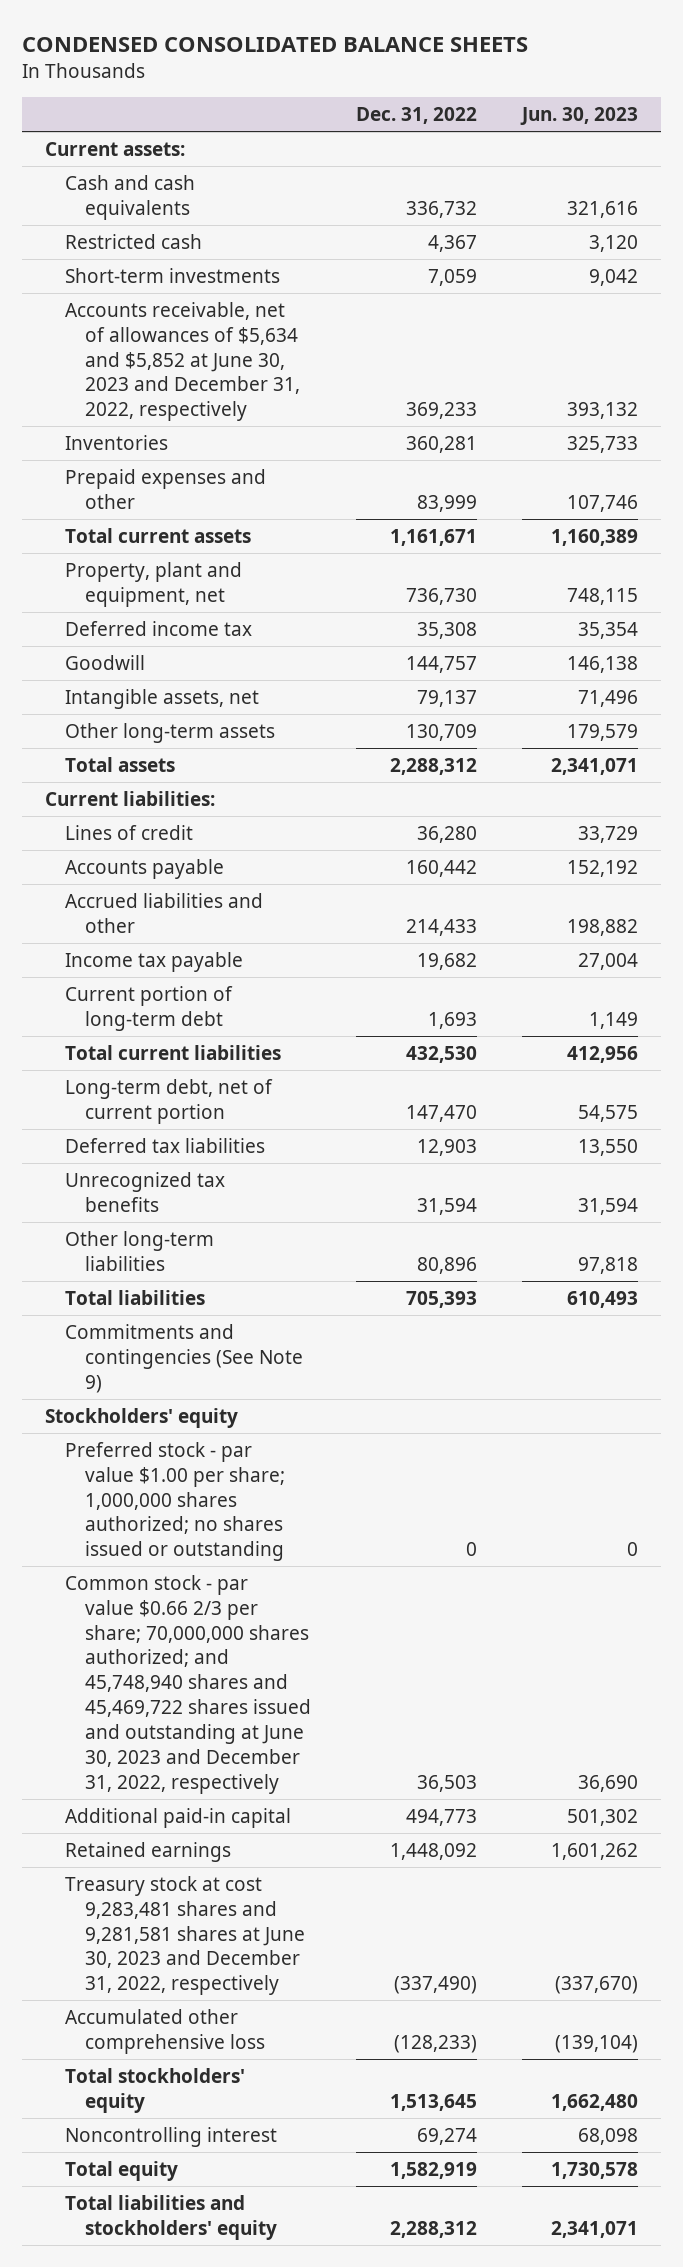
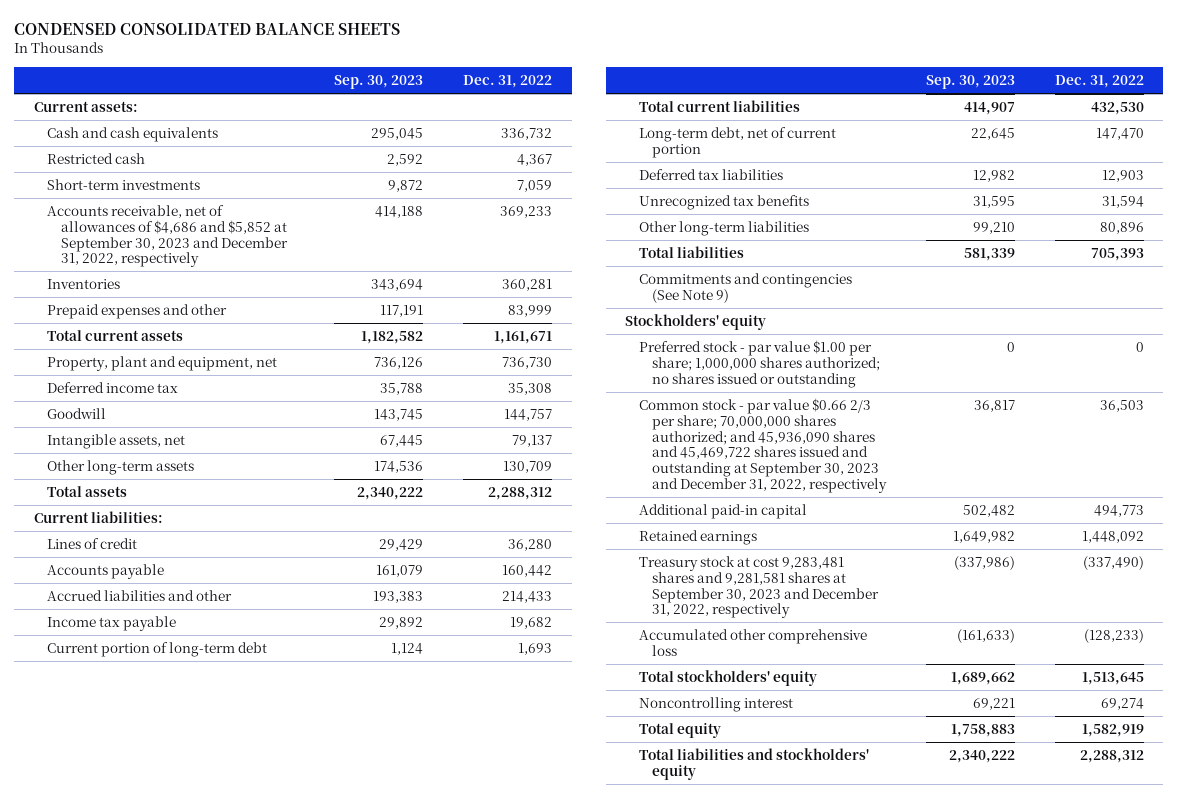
- | Dec. 31, 2022 | Jun. 30, 2023
+ | Sep. 30, 2023 | Dec. 31, 2022
- Accounts receivable, net of allowances of $5,634 and $5,852 at June 30, 2023 and December 31, 2022, respectively | 369,233 | 393,132
+ Accounts receivable, net of allowances of $4,686 and $5,852 at September 30, 2023 and December 31, 2022, respectively | 414,188 | 369,233
- Common stock - par value $0.66 2/3 per share; 70,000,000 shares authorized; and 45,748,940 shares and 45,469,722 shares issued and outstanding at June 30, 2023 and December 31, 2022, respectively | 36,503 | 36,690
+ Common stock - par value $0.66 2/3 per share; 70,000,000 shares authorized; and 45,936,090 shares and 45,469,722 shares issued and outstanding at September 30, 2023 and December 31, 2022, respectively | 36,817 | 36,503
- Treasury stock at cost 9,283,481 shares and 9,281,581 shares at June 30, 2023 and December 31, 2022, respectively | (337,490) | (337,670)
+ Treasury stock at cost 9,283,481 shares and 9,281,581 shares at September 30, 2023 and December 31, 2022, respectively | (337,986) | (337,490)

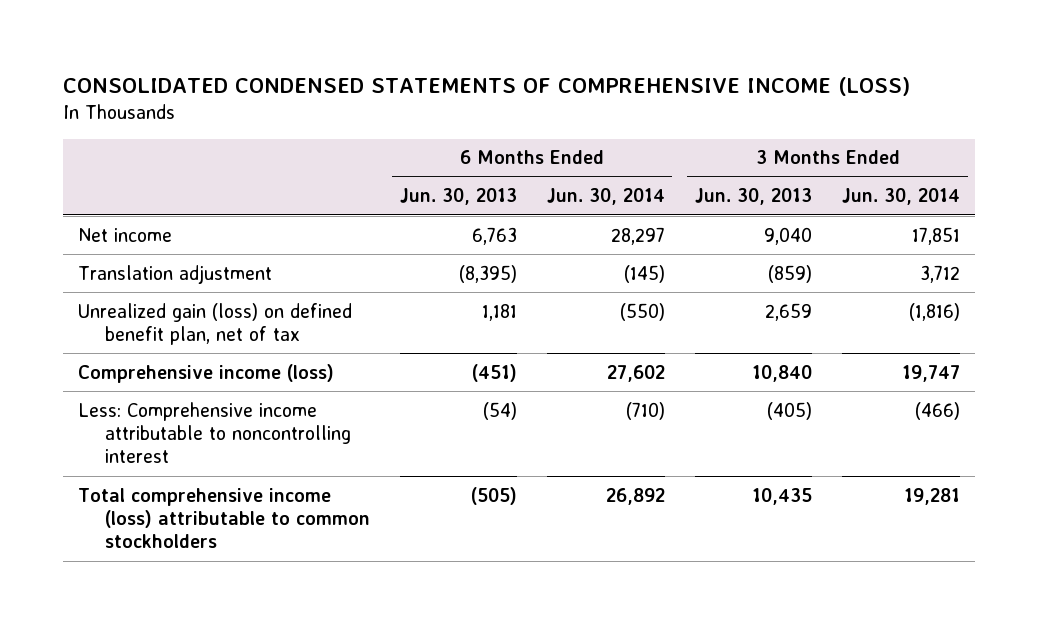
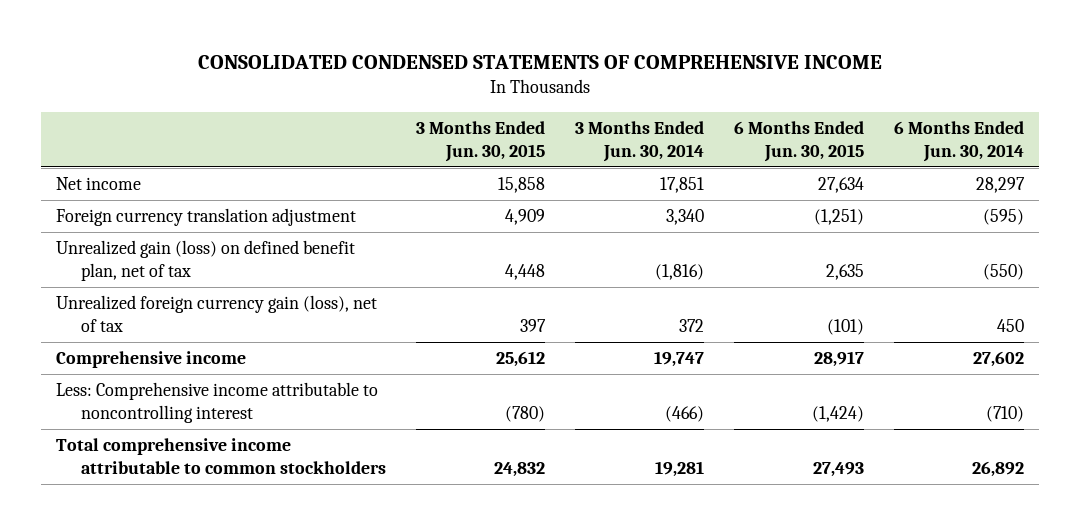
- CONSOLIDATED CONDENSED STATEMENTS OF COMPREHENSIVE INCOME (LOSS)
+ CONSOLIDATED CONDENSED STATEMENTS OF COMPREHENSIVE INCOME
- | 6 Months Ended Jun. 30, 2013 | 6 Months Ended Jun. 30, 2014 | 3 Months Ended Jun. 30, 2013 | 3 Months Ended Jun. 30, 2014
+ | 3 Months Ended Jun. 30, 2015 | 3 Months Ended Jun. 30, 2014 | 6 Months Ended Jun. 30, 2015 | 6 Months Ended Jun. 30, 2014
- Translation adjustment | (8,395) | (145) | (859) | 3,712
+ Foreign currency translation adjustment | 4,909 | 3,340 | (1,251) | (595)
- Comprehensive income (loss) | (451) | 27,602 | 10,840 | 19,747
+ Unrealized foreign currency gain (loss), net of tax | 397 | 372 | (101) | 450
+ Comprehensive income | 25,612 | 19,747 | 28,917 | 27,602
- Total comprehensive income (loss) attributable to common stockholders | (505) | 26,892 | 10,435 | 19,281
+ Total comprehensive income attributable to common stockholders | 24,832 | 19,281 | 27,493 | 26,892

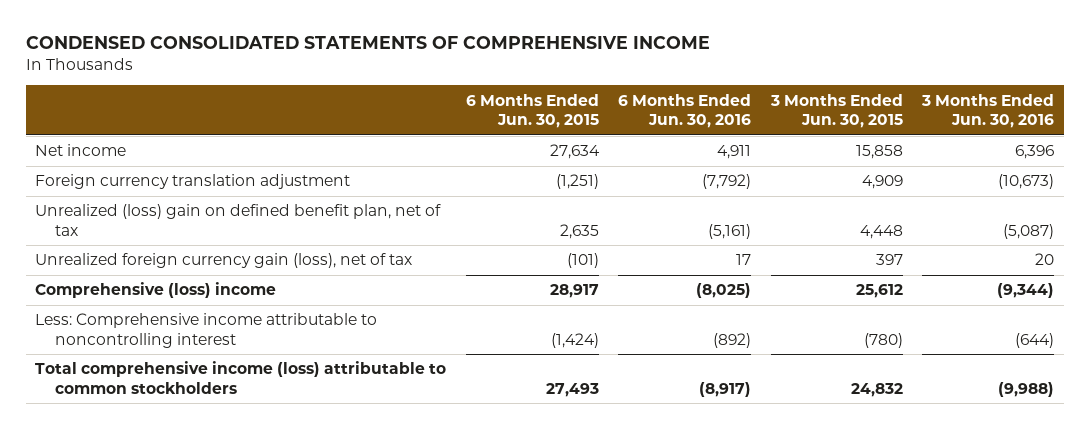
- CONSOLIDATED CONDENSED STATEMENTS OF COMPREHENSIVE INCOME
+ CONDENSED CONSOLIDATED STATEMENTS OF COMPREHENSIVE INCOME
- | 3 Months Ended Jun. 30, 2015 | 3 Months Ended Jun. 30, 2014 | 6 Months Ended Jun. 30, 2015 | 6 Months Ended Jun. 30, 2014
+ | 6 Months Ended Jun. 30, 2015 | 6 Months Ended Jun. 30, 2016 | 3 Months Ended Jun. 30, 2015 | 3 Months Ended Jun. 30, 2016
- Unrealized gain (loss) on defined benefit plan, net of tax | 4,448 | (1,816) | 2,635 | (550)
+ Unrealized (loss) gain on defined benefit plan, net of tax | 2,635 | (5,161) | 4,448 | (5,087)
- Comprehensive income | 25,612 | 19,747 | 28,917 | 27,602
+ Comprehensive (loss) income | 28,917 | (8,025) | 25,612 | (9,344)
- Total comprehensive income attributable to common stockholders | 24,832 | 19,281 | 27,493 | 26,892
+ Total comprehensive income (loss) attributable to common stockholders | 27,493 | (8,917) | 24,832 | (9,988)

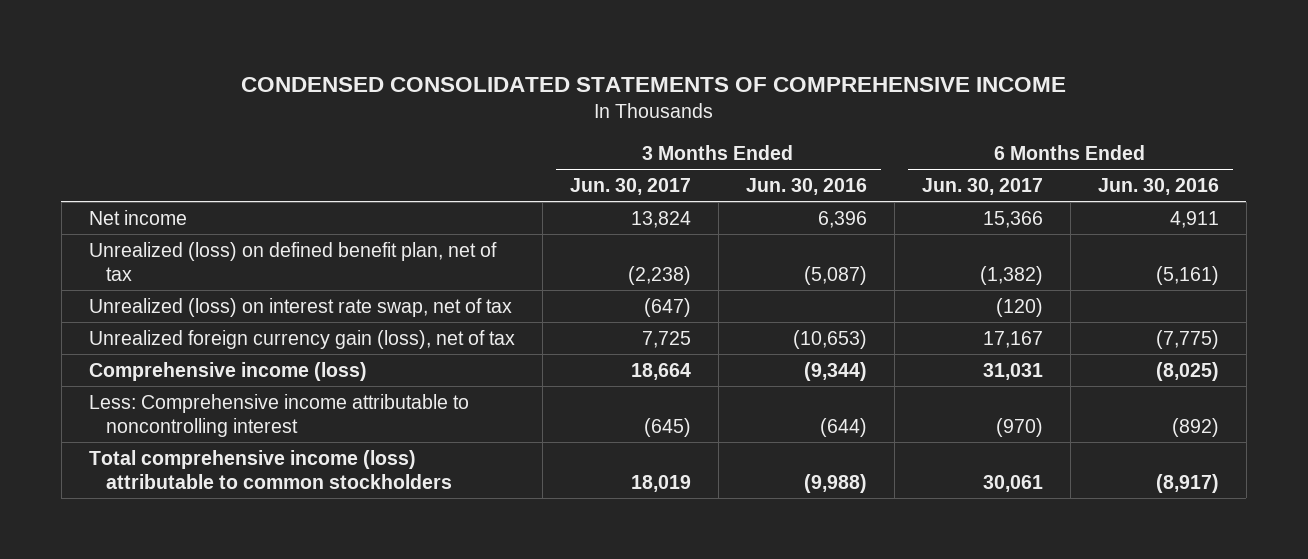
- | 6 Months Ended Jun. 30, 2015 | 6 Months Ended Jun. 30, 2016 | 3 Months Ended Jun. 30, 2015 | 3 Months Ended Jun. 30, 2016
+ | 3 Months Ended Jun. 30, 2017 | 3 Months Ended Jun. 30, 2016 | 6 Months Ended Jun. 30, 2017 | 6 Months Ended Jun. 30, 2016
- Foreign currency translation adjustment | (1,251) | (7,792) | 4,909 | (10,673)
- Unrealized (loss) gain on defined benefit plan, net of tax | 2,635 | (5,161) | 4,448 | (5,087)
- Unrealized foreign currency gain (loss), net of tax | (101) | 17 | 397 | 20
- Comprehensive (loss) income | 28,917 | (8,025) | 25,612 | (9,344)
+ Unrealized (loss) on defined benefit plan, net of tax | (2,238) | (5,087) | (1,382) | (5,161)
+ Unrealized (loss) on interest rate swap, net of tax | (647) | | (120) |
+ Unrealized foreign currency gain (loss), net of tax | 7,725 | (10,653) | 17,167 | (7,775)
+ Comprehensive income (loss) | 18,664 | (9,344) | 31,031 | (8,025)

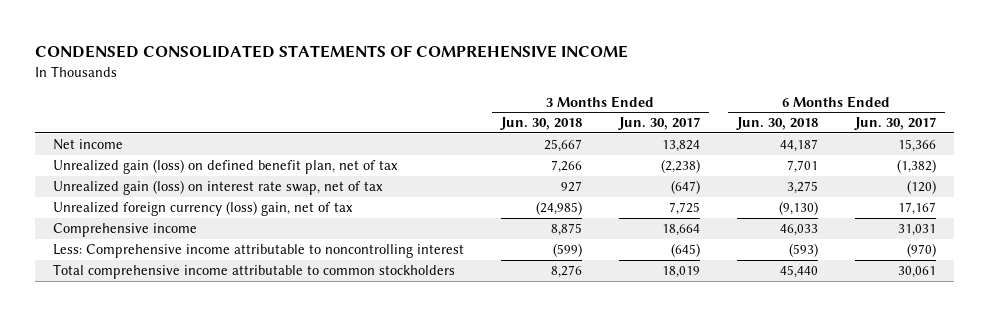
- | 3 Months Ended Jun. 30, 2017 | 3 Months Ended Jun. 30, 2016 | 6 Months Ended Jun. 30, 2017 | 6 Months Ended Jun. 30, 2016
+ | 3 Months Ended Jun. 30, 2018 | 3 Months Ended Jun. 30, 2017 | 6 Months Ended Jun. 30, 2018 | 6 Months Ended Jun. 30, 2017
- Unrealized (loss) on defined benefit plan, net of tax | (2,238) | (5,087) | (1,382) | (5,161)
- Unrealized (loss) on interest rate swap, net of tax | (647) | | (120) |
- Unrealized foreign currency gain (loss), net of tax | 7,725 | (10,653) | 17,167 | (7,775)
- Comprehensive income (loss) | 18,664 | (9,344) | 31,031 | (8,025)
+ Unrealized gain (loss) on defined benefit plan, net of tax | 7,266 | (2,238) | 7,701 | (1,382)
+ Unrealized gain (loss) on interest rate swap, net of tax | 927 | (647) | 3,275 | (120)
+ Unrealized foreign currency (loss) gain, net of tax | (24,985) | 7,725 | (9,130) | 17,167
+ Comprehensive income | 8,875 | 18,664 | 46,033 | 31,031
- Total comprehensive income (loss) attributable to common stockholders | 18,019 | (9,988) | 30,061 | (8,917)
+ Total comprehensive income attributable to common stockholders | 8,276 | 18,019 | 45,440 | 30,061

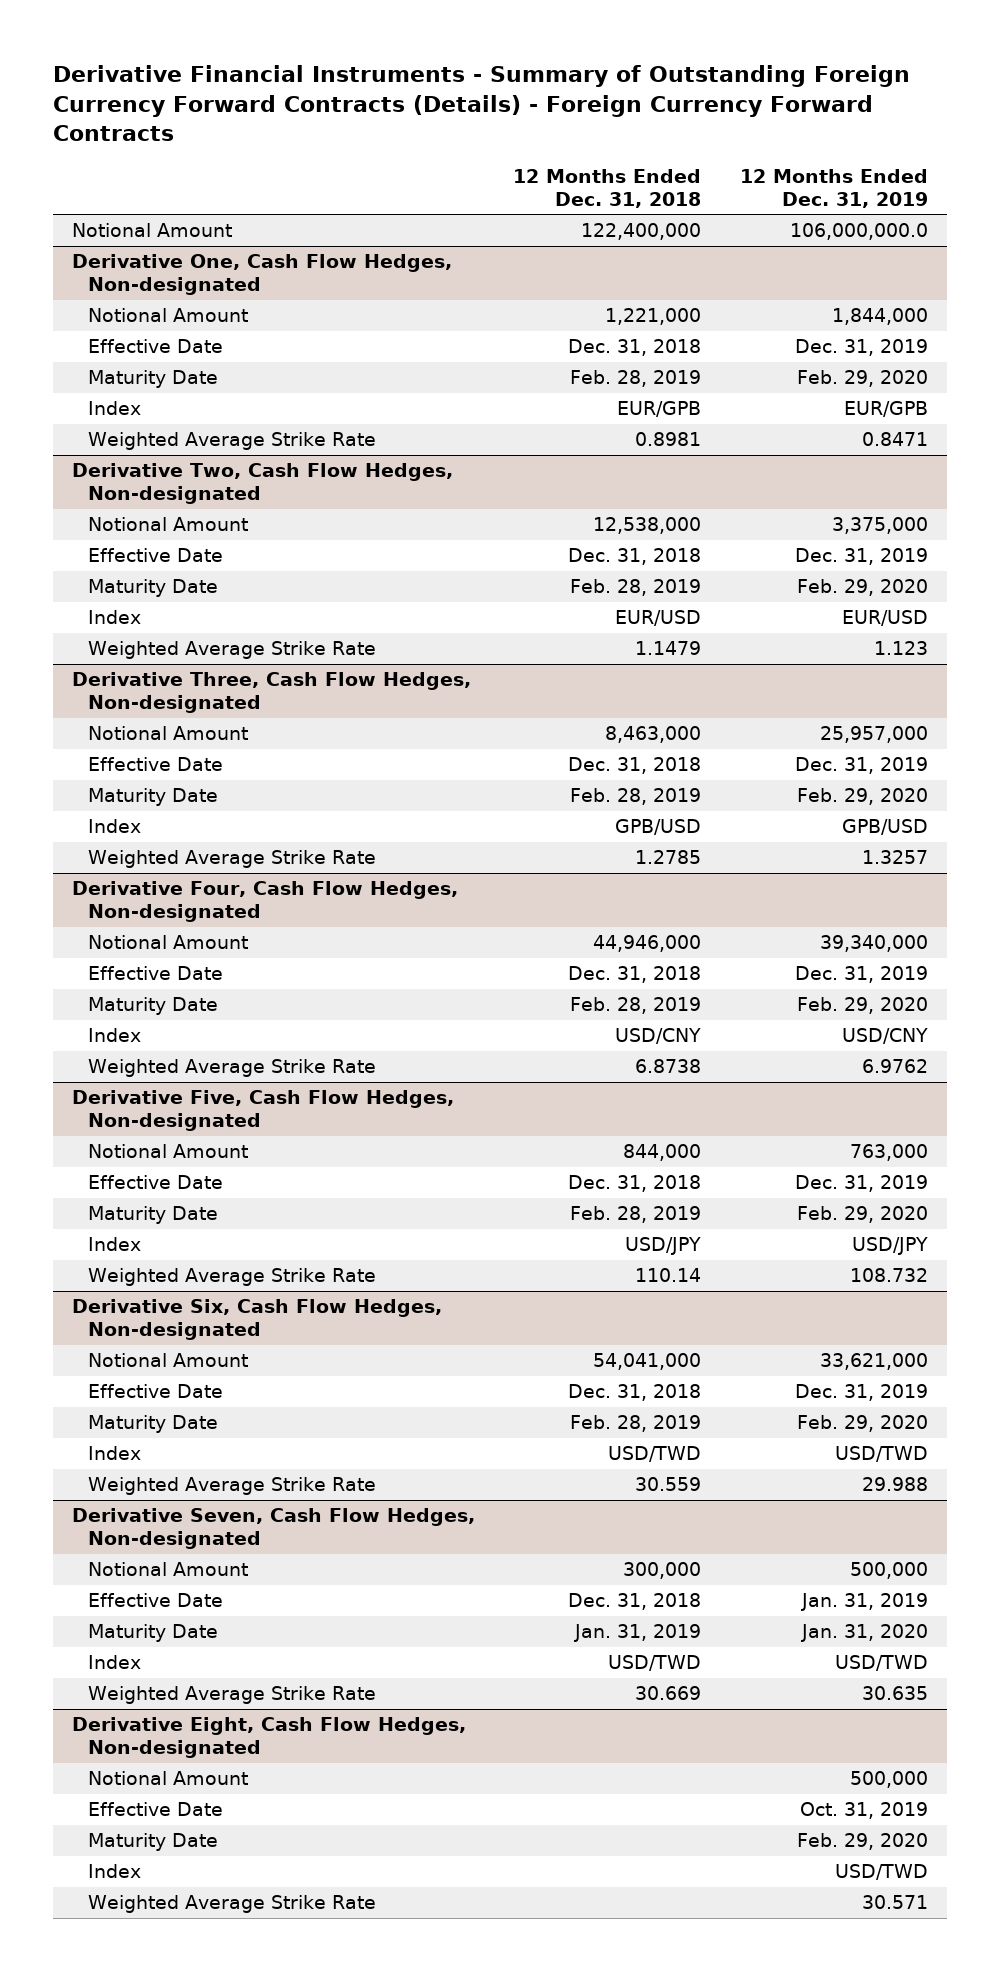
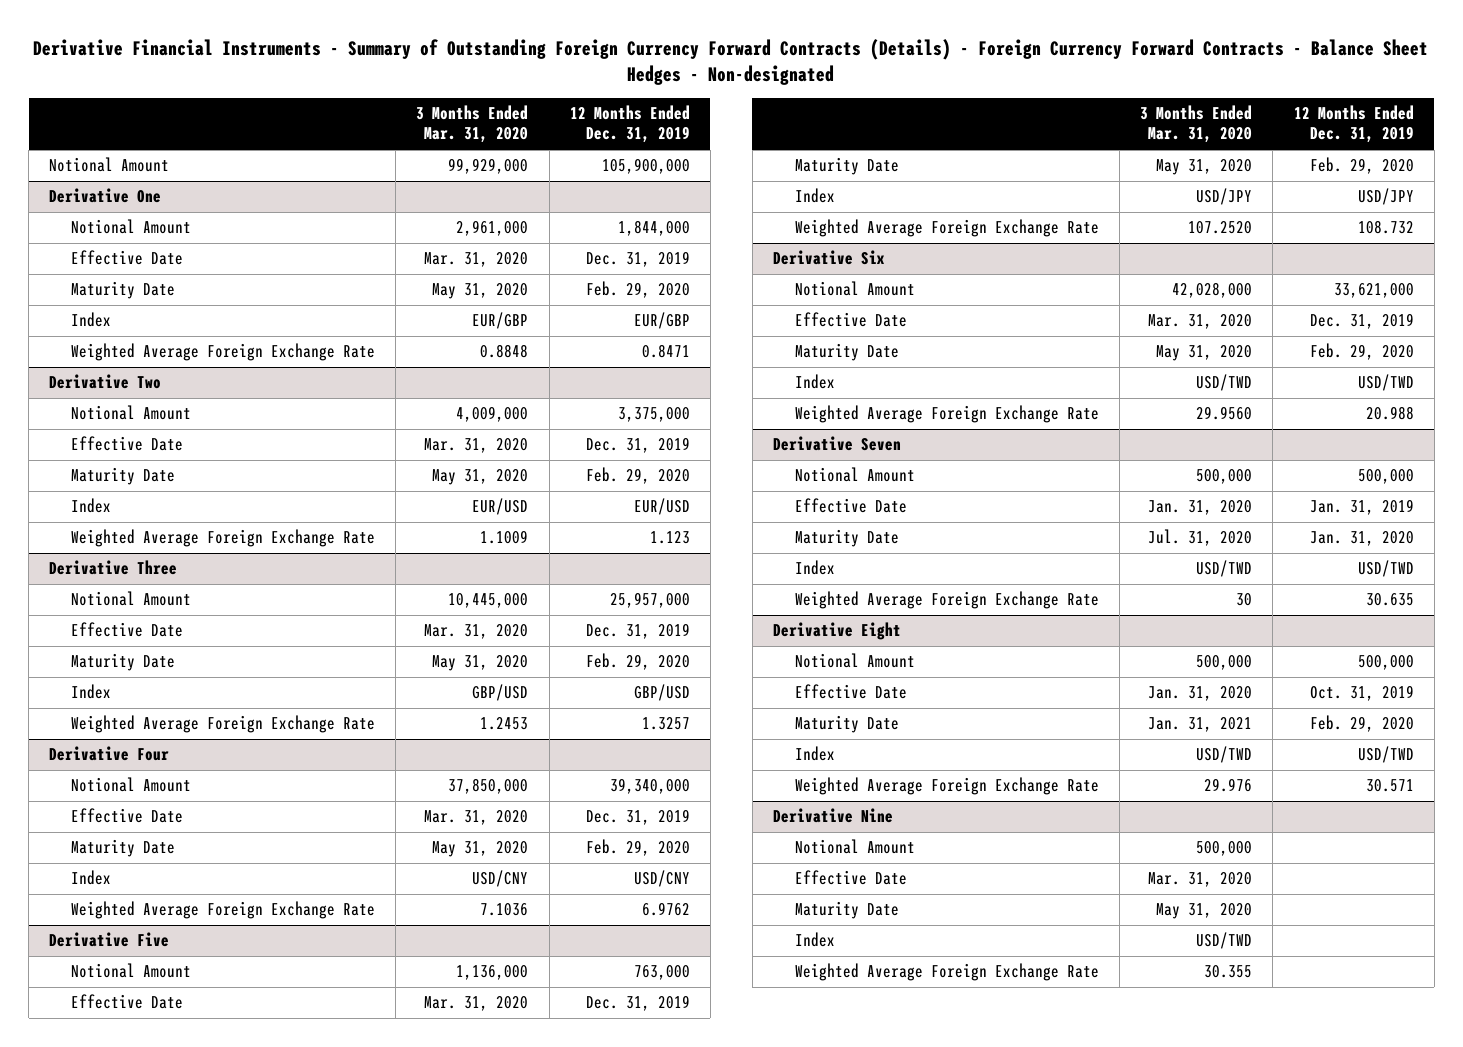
- Derivative Financial Instruments - Summary of Outstanding Foreign Currency Forward Contracts (Details) - Foreign Currency Forward Contracts
+ Derivative Financial Instruments - Summary of Outstanding Foreign Currency Forward Contracts (Details) - Foreign Currency Forward Contracts - Balance Sheet Hedges - Non-designated
- | 12 Months Ended Dec. 31, 2018 | 12 Months Ended Dec. 31, 2019
+ | 3 Months Ended Mar. 31, 2020 | 12 Months Ended Dec. 31, 2019
- Notional Amount | 122,400,000 | 106,000,000.0
- Derivative One, Cash Flow Hedges, Non-designated
+ Notional Amount | 99,929,000 | 105,900,000
+ Derivative One
- Index | EUR/GPB | EUR/GPB
- Weighted Average Strike Rate | 0.8981 | 0.8471
- Derivative Two, Cash Flow Hedges, Non-designated
+ Index | EUR/GBP | EUR/GBP
+ Weighted Average Foreign Exchange Rate | 0.8848 | 0.8471
+ Derivative Two
- Weighted Average Strike Rate | 1.1479 | 1.123
- Derivative Three, Cash Flow Hedges, Non-designated
+ Weighted Average Foreign Exchange Rate | 1.1009 | 1.123
+ Derivative Three
- Index | GPB/USD | GPB/USD
- Weighted Average Strike Rate | 1.2785 | 1.3257
- Derivative Four, Cash Flow Hedges, Non-designated
+ Index | GBP/USD | GBP/USD
+ Weighted Average Foreign Exchange Rate | 1.2453 | 1.3257
+ Derivative Four
- Weighted Average Strike Rate | 6.8738 | 6.9762
- Derivative Five, Cash Flow Hedges, Non-designated
+ Weighted Average Foreign Exchange Rate | 7.1036 | 6.9762
+ Derivative Five
- Weighted Average Strike Rate | 110.14 | 108.732
- Derivative Six, Cash Flow Hedges, Non-designated
+ Weighted Average Foreign Exchange Rate | 107.2520 | 108.732
+ Derivative Six
- Weighted Average Strike Rate | 30.559 | 29.988
- Derivative Seven, Cash Flow Hedges, Non-designated
+ Weighted Average Foreign Exchange Rate | 29.9560 | 20.988
+ Derivative Seven
- Weighted Average Strike Rate | 30.669 | 30.635
- Derivative Eight, Cash Flow Hedges, Non-designated
+ Weighted Average Foreign Exchange Rate | 30 | 30.635
+ Derivative Eight
- Weighted Average Strike Rate | | 30.571
+ Weighted Average Foreign Exchange Rate | 29.976 | 30.571
+ Derivative Nine
+ Notional Amount | 500,000 |
+ Effective Date | Mar. 31, 2020 |
+ Maturity Date | May 31, 2020 |
+ Index | USD/TWD |
+ Weighted Average Foreign Exchange Rate | 30.355 |

